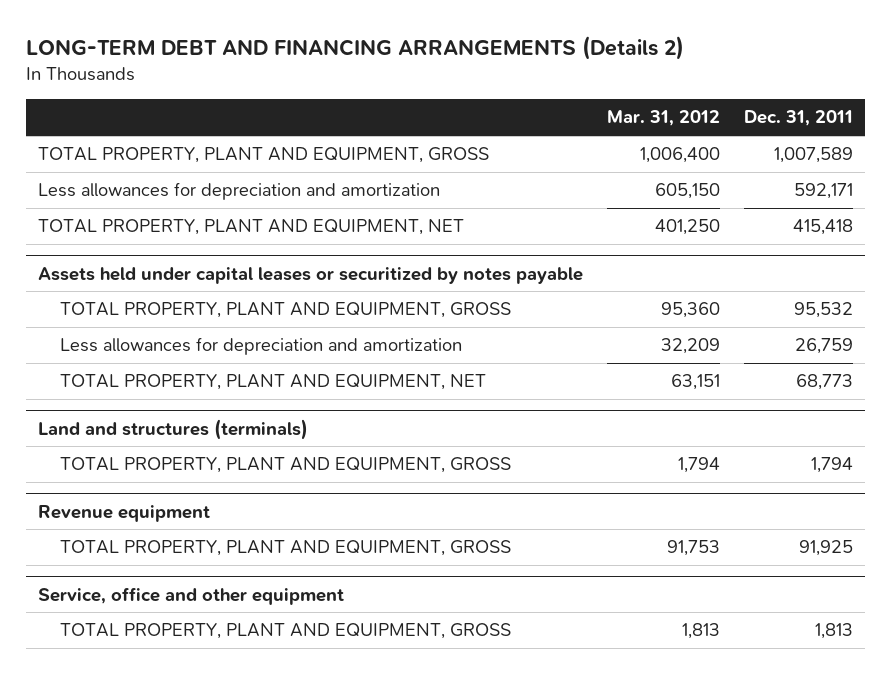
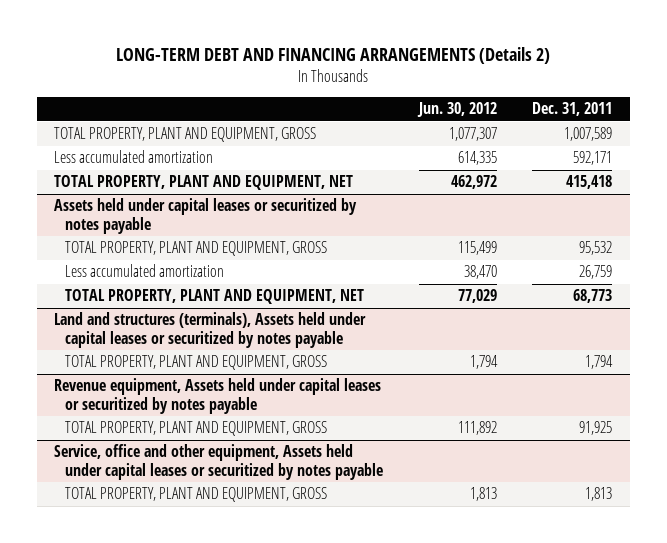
- | Mar. 31, 2012 | Dec. 31, 2011
+ | Jun. 30, 2012 | Dec. 31, 2011
- Less allowances for depreciation and amortization | 605,150 | 592,171
+ Less accumulated amortization | 614,335 | 592,171
@ Assets held under capital leases or securitized by notes payable
- Less allowances for depreciation and amortization | 32,209 | 26,759
+ Less accumulated amortization | 38,470 | 26,759
- Land and structures (terminals)
+ Land and structures (terminals), Assets held under capital leases or securitized by notes payable
- Revenue equipment
+ Revenue equipment, Assets held under capital leases or securitized by notes payable
- Service, office and other equipment
+ Service, office and other equipment, Assets held under capital leases or securitized by notes payable

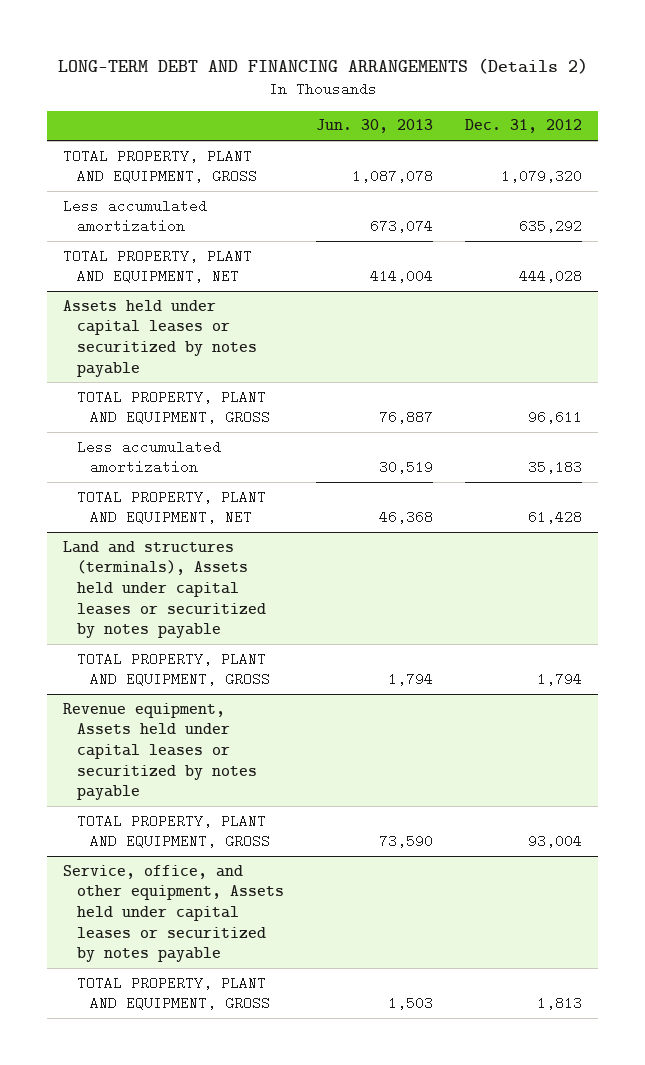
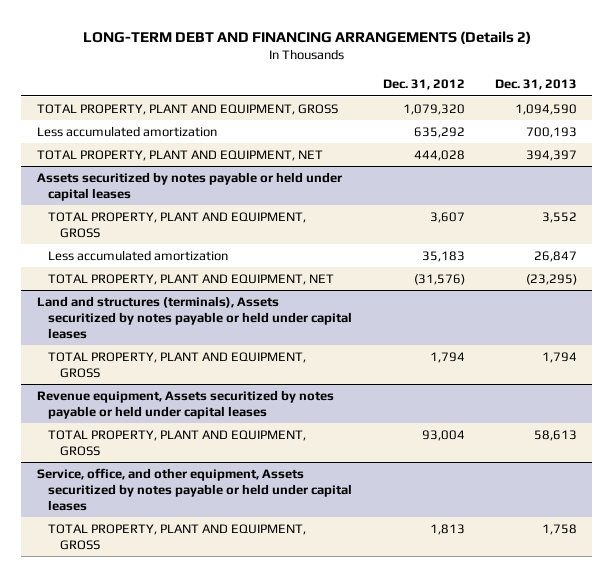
- | Jun. 30, 2013 | Dec. 31, 2012
+ | Dec. 31, 2012 | Dec. 31, 2013
- Assets held under capital leases or securitized by notes payable
- TOTAL PROPERTY, PLANT AND EQUIPMENT, GROSS | 76,887 | 96,611
+ Assets securitized by notes payable or held under capital leases
+ TOTAL PROPERTY, PLANT AND EQUIPMENT, GROSS | 3,607 | 3,552
- TOTAL PROPERTY, PLANT AND EQUIPMENT, NET | 46,368 | 61,428
- Land and structures (terminals), Assets held under capital leases or securitized by notes payable
+ TOTAL PROPERTY, PLANT AND EQUIPMENT, NET | (31,576) | (23,295)
+ Land and structures (terminals), Assets securitized by notes payable or held under capital leases
- Revenue equipment, Assets held under capital leases or securitized by notes payable
+ Revenue equipment, Assets securitized by notes payable or held under capital leases
- Service, office, and other equipment, Assets held under capital leases or securitized by notes payable
+ Service, office, and other equipment, Assets securitized by notes payable or held under capital leases

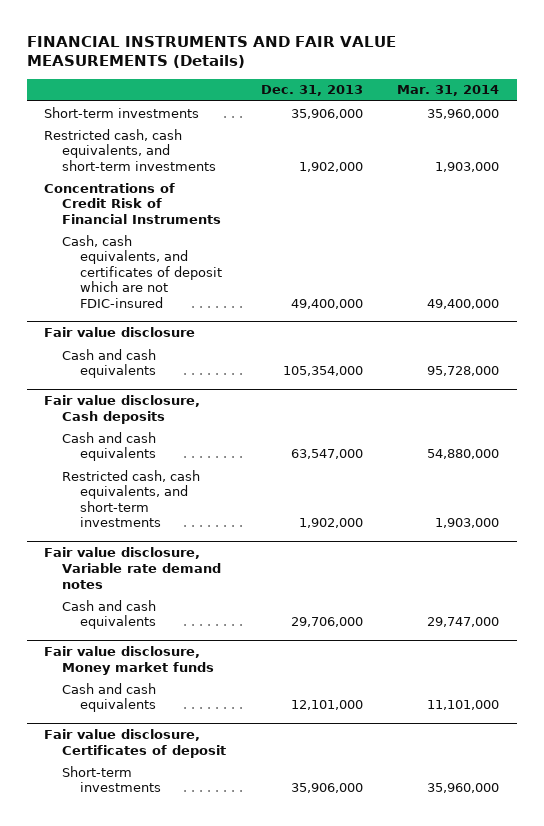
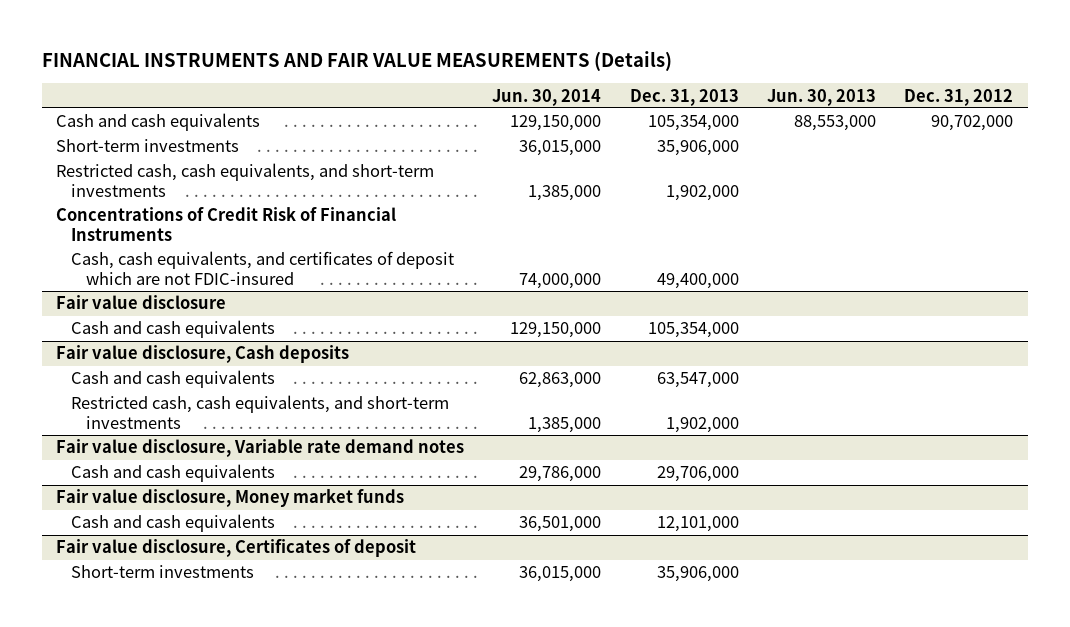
- | Dec. 31, 2013 | Mar. 31, 2014
+ | Jun. 30, 2014 | Dec. 31, 2013 | Jun. 30, 2013 | Dec. 31, 2012
+ Cash and cash equivalents | 129,150,000 | 105,354,000 | 88,553,000 | 90,702,000

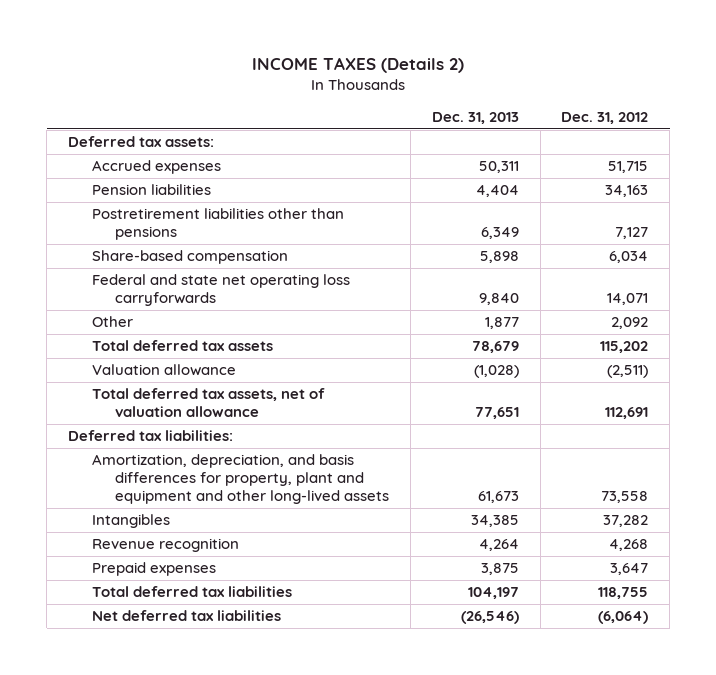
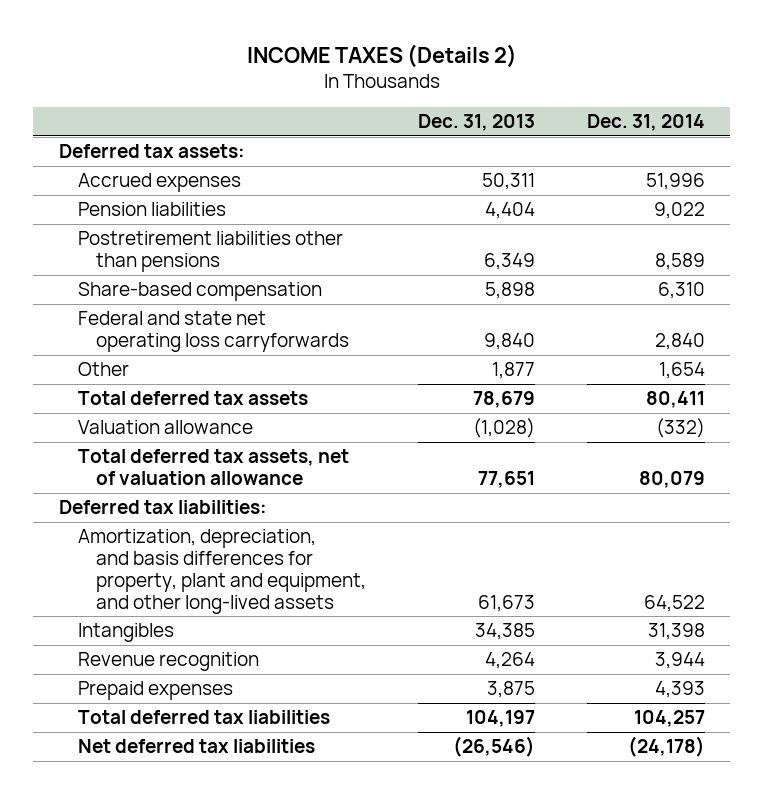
- | Dec. 31, 2013 | Dec. 31, 2012
+ | Dec. 31, 2013 | Dec. 31, 2014
- Amortization, depreciation, and basis differences for property, plant and equipment and other long-lived assets | 61,673 | 73,558
+ Amortization, depreciation, and basis differences for property, plant and equipment, and other long-lived assets | 61,673 | 64,522

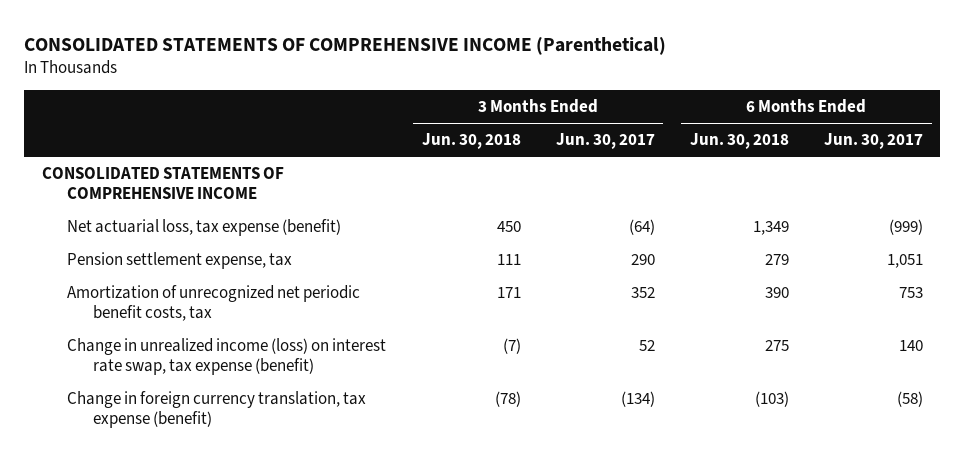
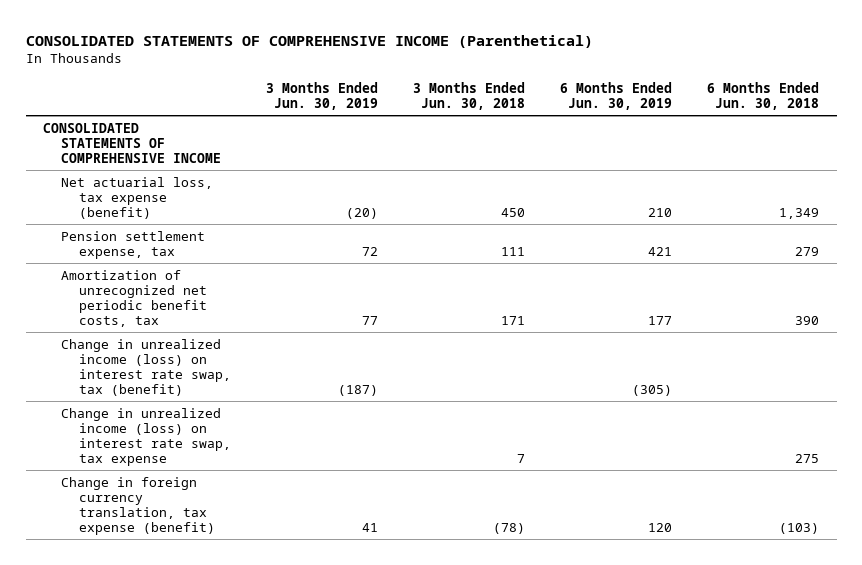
- | 3 Months Ended Jun. 30, 2018 | 3 Months Ended Jun. 30, 2017 | 6 Months Ended Jun. 30, 2018 | 6 Months Ended Jun. 30, 2017
+ | 3 Months Ended Jun. 30, 2019 | 3 Months Ended Jun. 30, 2018 | 6 Months Ended Jun. 30, 2019 | 6 Months Ended Jun. 30, 2018
- Change in unrealized income (loss) on interest rate swap, tax expense (benefit) | (7) | 52 | 275 | 140
+ Change in unrealized income (loss) on interest rate swap, tax (benefit) | (187) | | (305) |
+ Change in unrealized income (loss) on interest rate swap, tax expense | | 7 | | 275

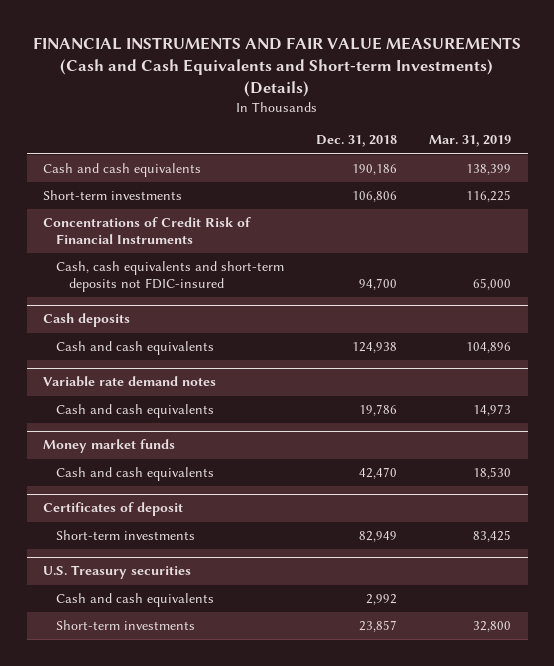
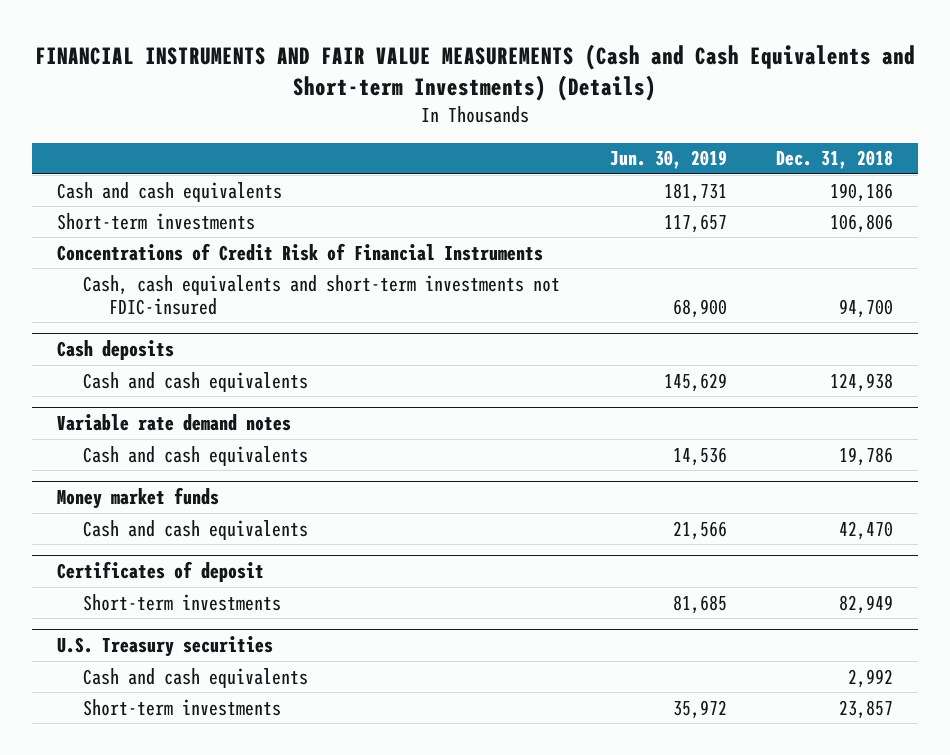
- | Dec. 31, 2018 | Mar. 31, 2019
+ | Jun. 30, 2019 | Dec. 31, 2018
- Cash, cash equivalents and short-term deposits not FDIC-insured | 94,700 | 65,000
+ Cash, cash equivalents and short-term investments not FDIC-insured | 68,900 | 94,700

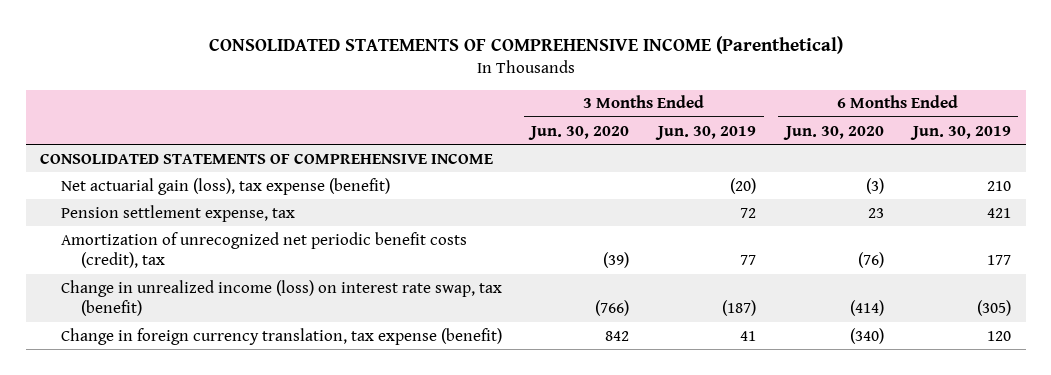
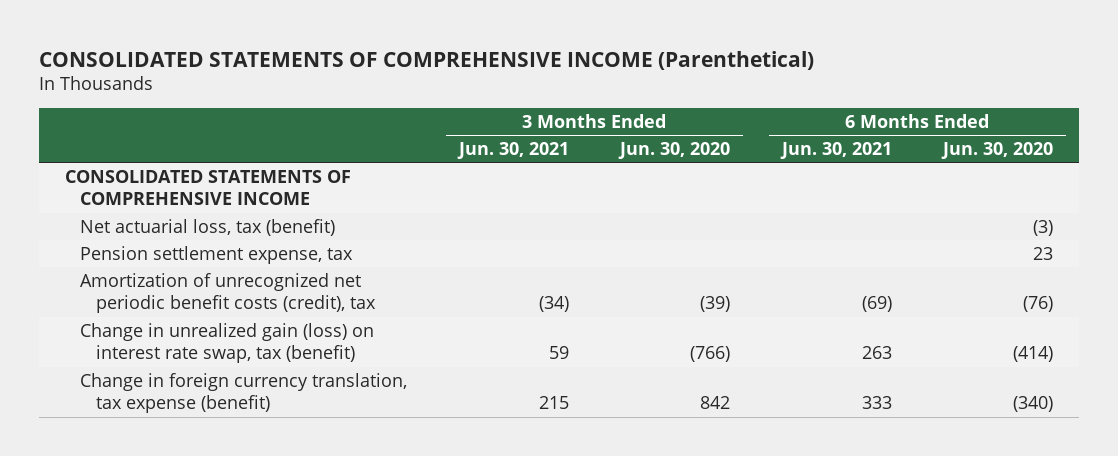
- | 3 Months Ended Jun. 30, 2020 | 3 Months Ended Jun. 30, 2019 | 6 Months Ended Jun. 30, 2020 | 6 Months Ended Jun. 30, 2019
+ | 3 Months Ended Jun. 30, 2021 | 3 Months Ended Jun. 30, 2020 | 6 Months Ended Jun. 30, 2021 | 6 Months Ended Jun. 30, 2020
- Net actuarial gain (loss), tax expense (benefit) | | (20) | (3) | 210
+ Net actuarial loss, tax (benefit) | | | | (3)
- Change in unrealized income (loss) on interest rate swap, tax (benefit) | (766) | (187) | (414) | (305)
+ Change in unrealized gain (loss) on interest rate swap, tax (benefit) | 59 | (766) | 263 | (414)

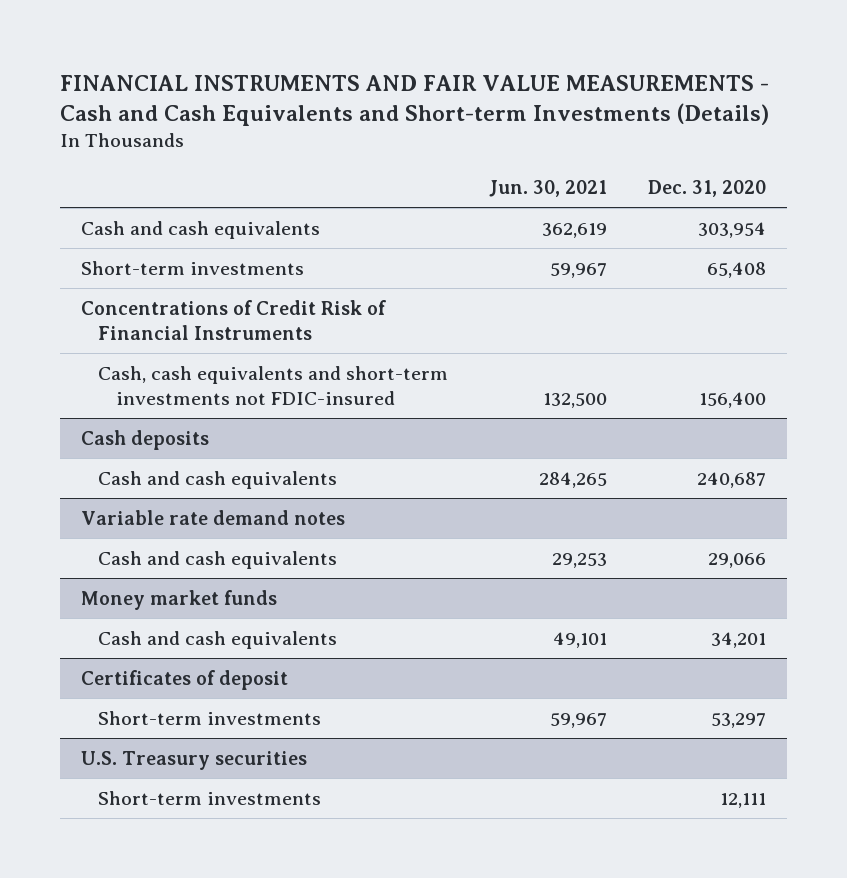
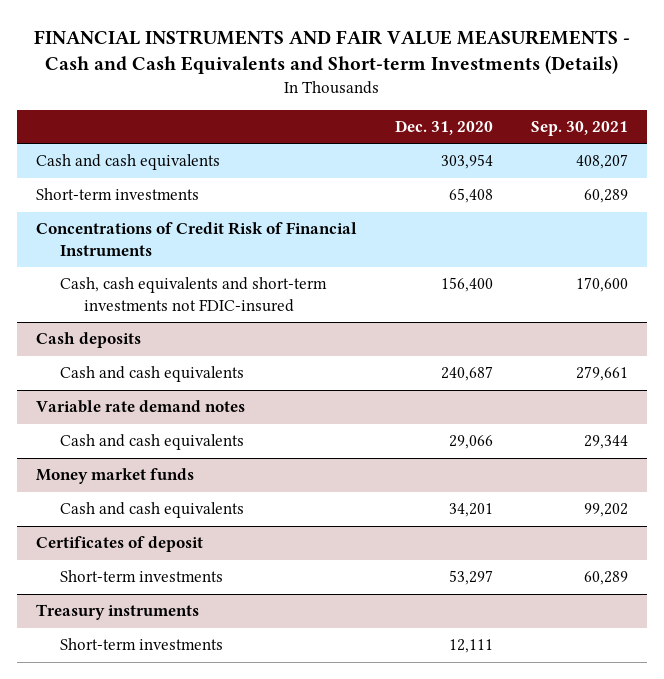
- | Jun. 30, 2021 | Dec. 31, 2020
+ | Dec. 31, 2020 | Sep. 30, 2021
- U.S. Treasury securities
+ Treasury instruments

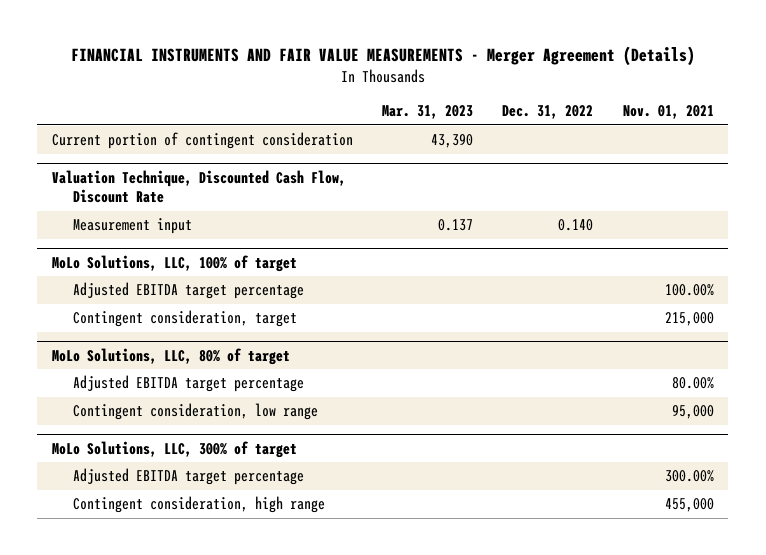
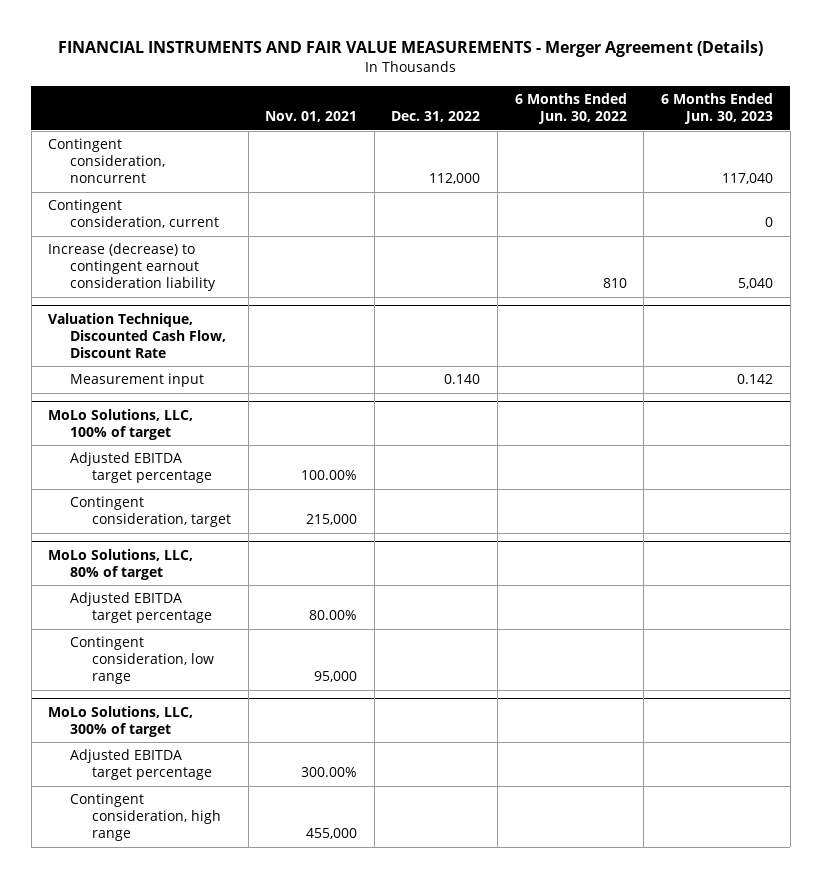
- | Mar. 31, 2023 | Dec. 31, 2022 | Nov. 01, 2021
+ | Nov. 01, 2021 | Dec. 31, 2022 | 6 Months Ended Jun. 30, 2022 | 6 Months Ended Jun. 30, 2023
- Current portion of contingent consideration | 43,390 | |
+ Contingent consideration, noncurrent | | 112,000 | | 117,040
+ Contingent consideration, current | | | | 0
+ Increase (decrease) to contingent earnout consideration liability | | | 810 | 5,040

